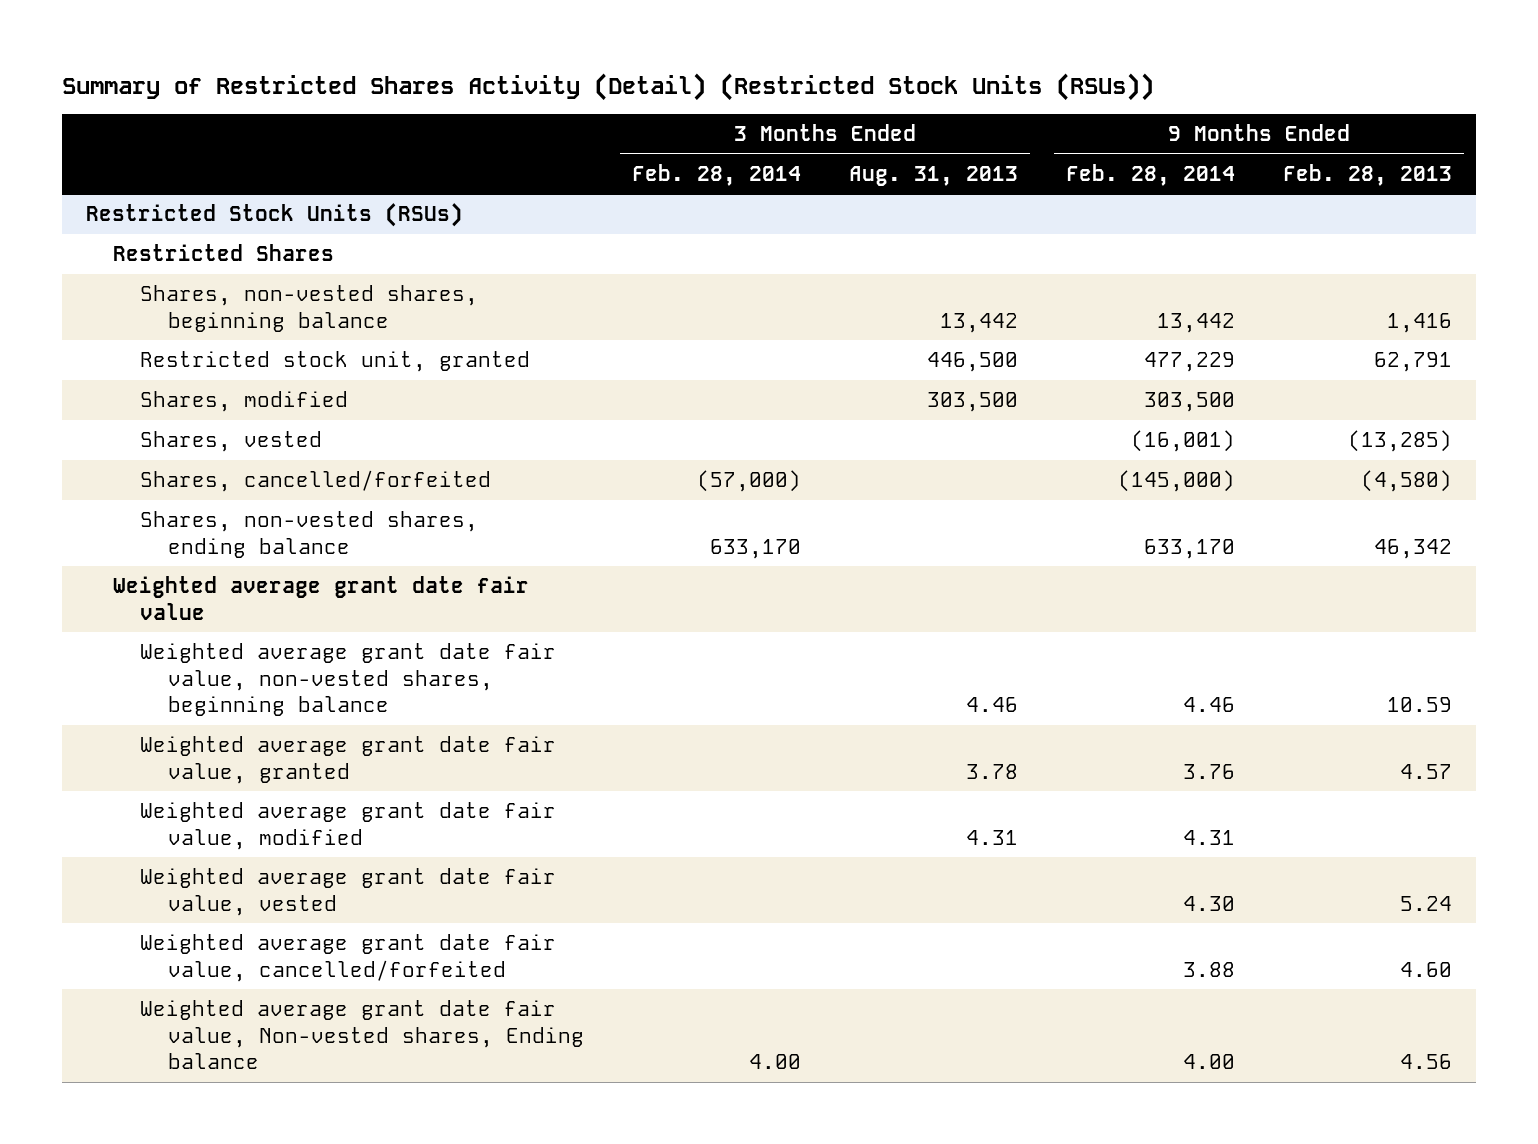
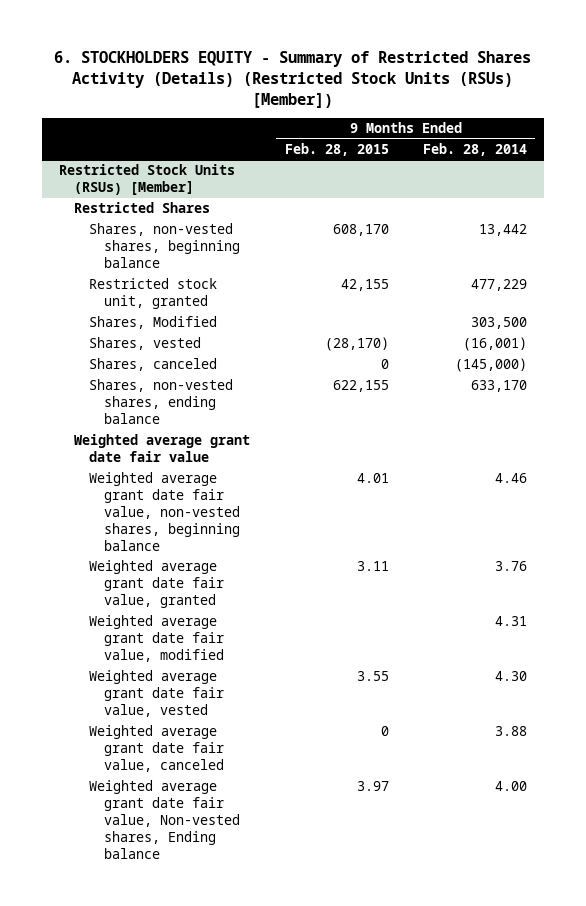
- Summary of Restricted Shares Activity (Detail) (Restricted Stock Units (RSUs))
+ 6. STOCKHOLDERS EQUITY - Summary of Restricted Shares Activity (Details) (Restricted Stock Units (RSUs) [Member])
- | 3 Months Ended Feb. 28, 2014 | 3 Months Ended Aug. 31, 2013 | 9 Months Ended Feb. 28, 2014 | 9 Months Ended Feb. 28, 2013
+ | 9 Months Ended Feb. 28, 2015 | 9 Months Ended Feb. 28, 2014
- Restricted Stock Units (RSUs)
+ Restricted Stock Units (RSUs) [Member]
- Shares, modified | | 303,500 | 303,500 |
+ Shares, Modified | | 303,500
- Shares, cancelled/forfeited | (57,000) | | (145,000) | (4,580)
+ Shares, canceled | 0 | (145,000)
- Weighted average grant date fair value, cancelled/forfeited | | | 3.88 | 4.60
+ Weighted average grant date fair value, canceled | 0 | 3.88

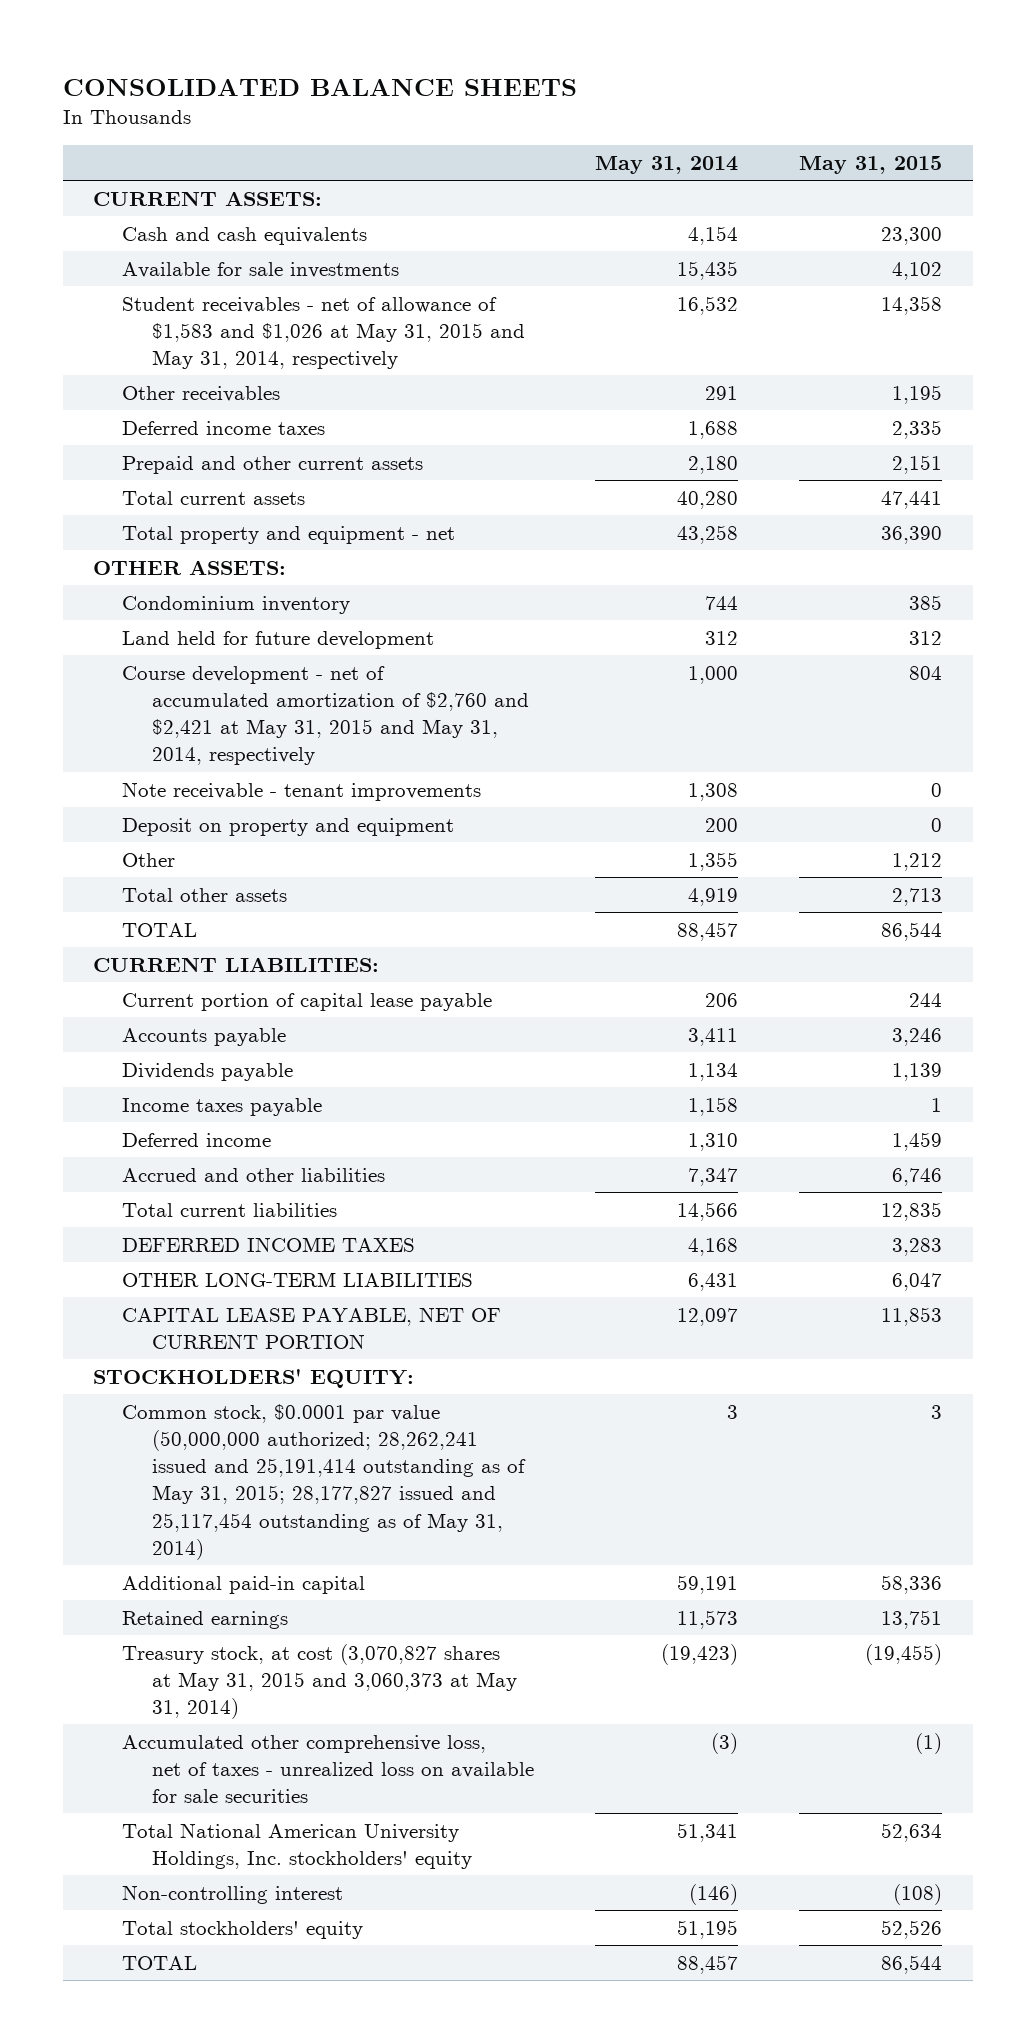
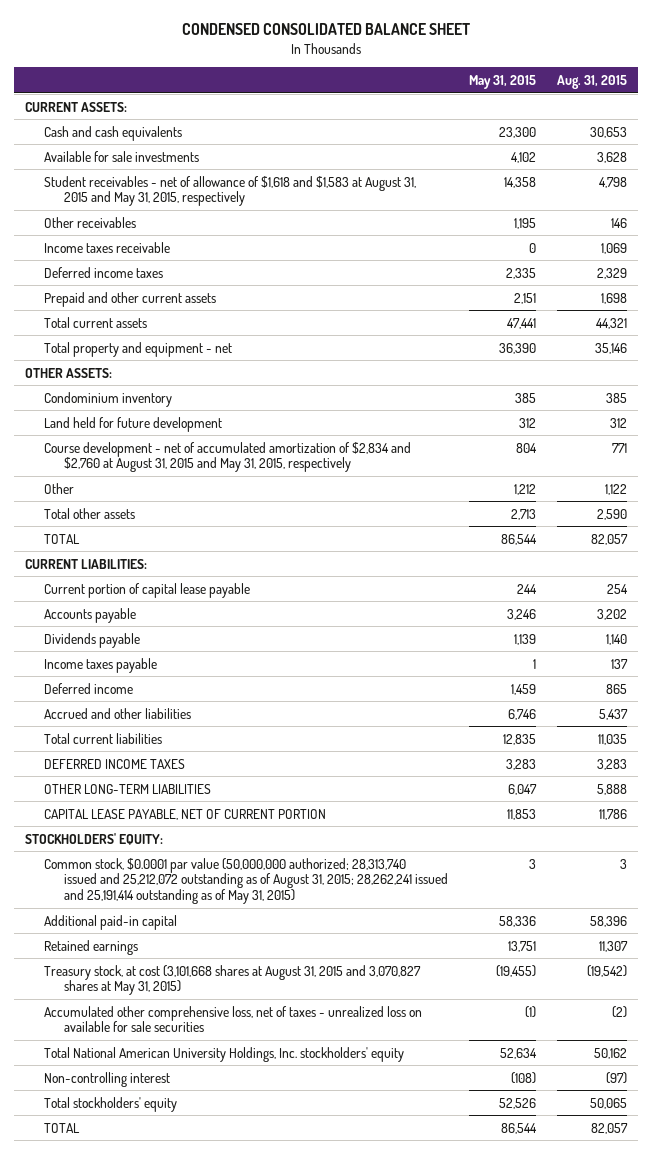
- CONSOLIDATED BALANCE SHEETS
+ CONDENSED CONSOLIDATED BALANCE SHEET
- | May 31, 2014 | May 31, 2015
+ | May 31, 2015 | Aug. 31, 2015
- Student receivables - net of allowance of $1,583 and $1,026 at May 31, 2015 and May 31, 2014, respectively | 16,532 | 14,358
+ Student receivables - net of allowance of $1,618 and $1,583 at August 31, 2015 and May 31, 2015, respectively | 14,358 | 4,798
+ Income taxes receivable | 0 | 1,069
- Course development - net of accumulated amortization of $2,760 and $2,421 at May 31, 2015 and May 31, 2014, respectively | 1,000 | 804
- Note receivable - tenant improvements | 1,308 | 0
- Deposit on property and equipment | 200 | 0
+ Course development - net of accumulated amortization of $2,834 and $2,760 at August 31, 2015 and May 31, 2015, respectively | 804 | 771
- Common stock, $0.0001 par value (50,000,000 authorized; 28,262,241 issued and 25,191,414 outstanding as of May 31, 2015; 28,177,827 issued and 25,117,454 outstanding as of May 31, 2014) | 3 | 3
+ Common stock, $0.0001 par value (50,000,000 authorized; 28,313,740 issued and 25,212,072 outstanding as of August 31, 2015; 28,262,241 issued and 25,191,414 outstanding as of May 31, 2015) | 3 | 3
- Treasury stock, at cost (3,070,827 shares at May 31, 2015 and 3,060,373 at May 31, 2014) | (19,423) | (19,455)
+ Treasury stock, at cost (3,101,668 shares at August 31, 2015 and 3,070,827 shares at May 31, 2015) | (19,455) | (19,542)

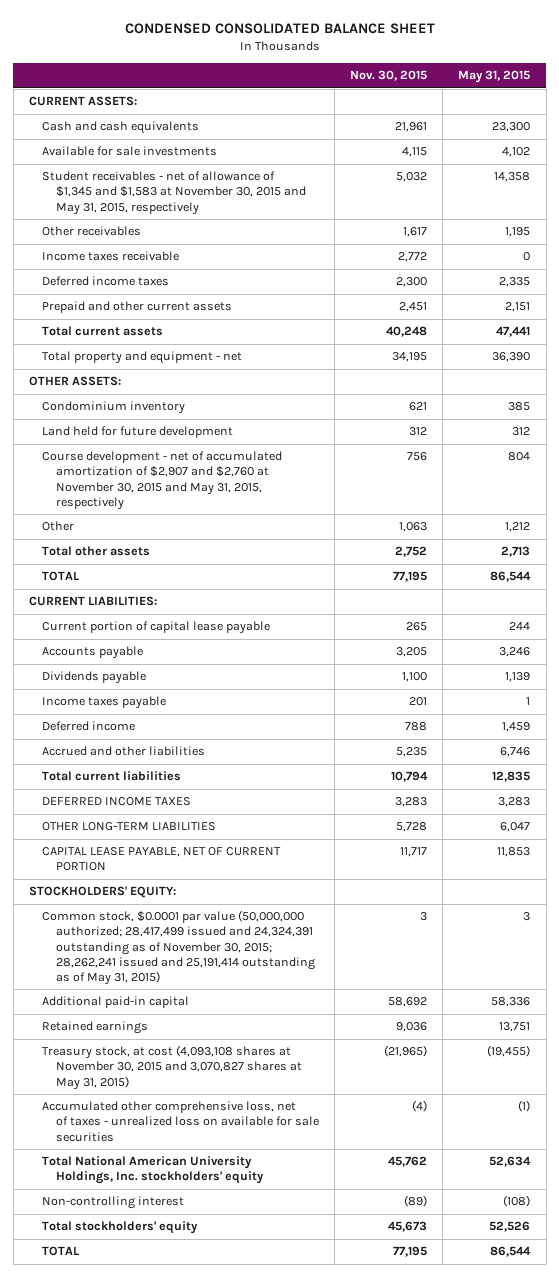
- | May 31, 2015 | Aug. 31, 2015
+ | Nov. 30, 2015 | May 31, 2015
- Student receivables - net of allowance of $1,618 and $1,583 at August 31, 2015 and May 31, 2015, respectively | 14,358 | 4,798
+ Student receivables - net of allowance of $1,345 and $1,583 at November 30, 2015 and May 31, 2015, respectively | 5,032 | 14,358
- Course development - net of accumulated amortization of $2,834 and $2,760 at August 31, 2015 and May 31, 2015, respectively | 804 | 771
+ Course development - net of accumulated amortization of $2,907 and $2,760 at November 30, 2015 and May 31, 2015, respectively | 756 | 804
- Common stock, $0.0001 par value (50,000,000 authorized; 28,313,740 issued and 25,212,072 outstanding as of August 31, 2015; 28,262,241 issued and 25,191,414 outstanding as of May 31, 2015) | 3 | 3
+ Common stock, $0.0001 par value (50,000,000 authorized; 28,417,499 issued and 24,324,391 outstanding as of November 30, 2015; 28,262,241 issued and 25,191,414 outstanding as of May 31, 2015) | 3 | 3
- Treasury stock, at cost (3,101,668 shares at August 31, 2015 and 3,070,827 shares at May 31, 2015) | (19,455) | (19,542)
+ Treasury stock, at cost (4,093,108 shares at November 30, 2015 and 3,070,827 shares at May 31, 2015) | (21,965) | (19,455)

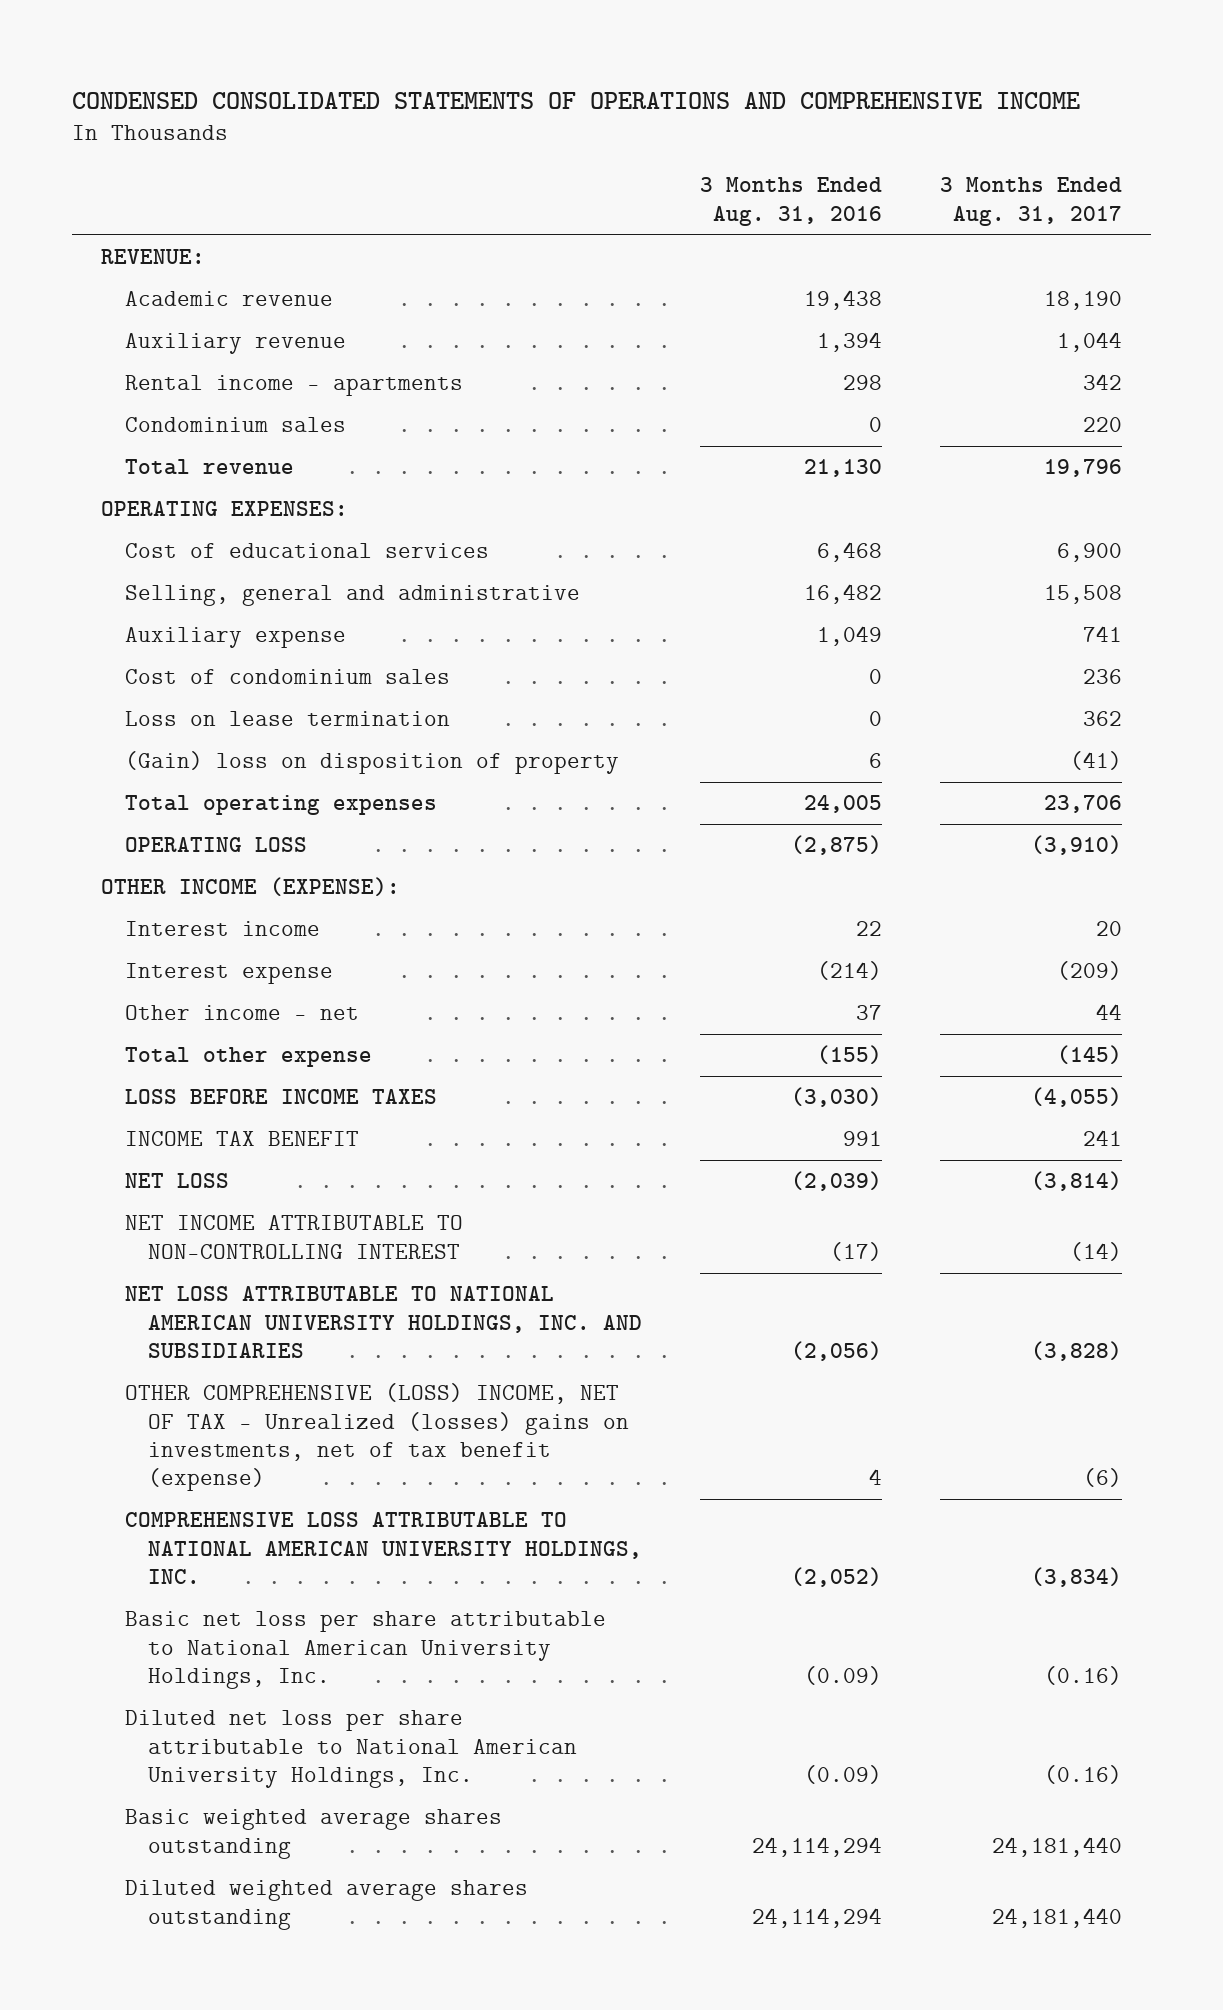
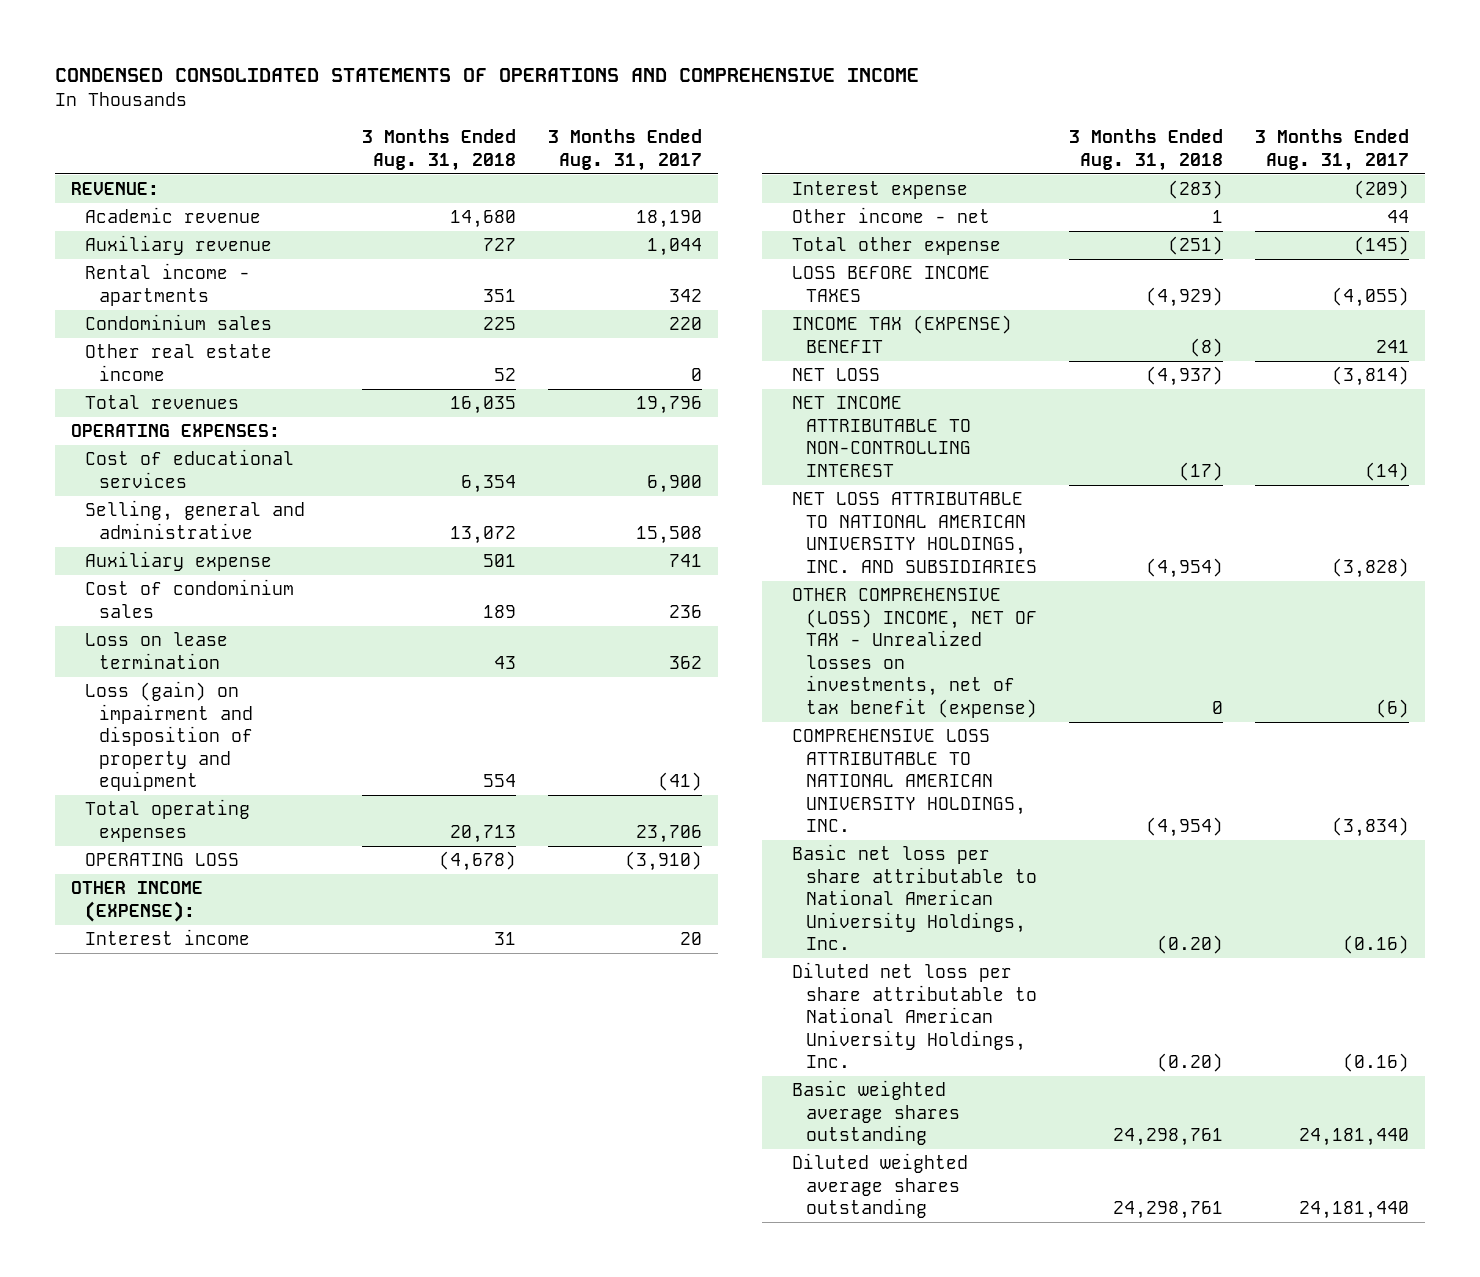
- | 3 Months Ended Aug. 31, 2016 | 3 Months Ended Aug. 31, 2017
+ | 3 Months Ended Aug. 31, 2018 | 3 Months Ended Aug. 31, 2017
- Total revenue | 21,130 | 19,796
+ Other real estate income | 52 | 0
+ Total revenues | 16,035 | 19,796
- (Gain) loss on disposition of property | 6 | (41)
+ Loss (gain) on impairment and disposition of property and equipment | 554 | (41)
- INCOME TAX BENEFIT | 991 | 241
+ INCOME TAX (EXPENSE) BENEFIT | (8) | 241
- OTHER COMPREHENSIVE (LOSS) INCOME, NET OF TAX - Unrealized (losses) gains on investments, net of tax benefit (expense) | 4 | (6)
+ OTHER COMPREHENSIVE (LOSS) INCOME, NET OF TAX - Unrealized losses on investments, net of tax benefit (expense) | 0 | (6)

